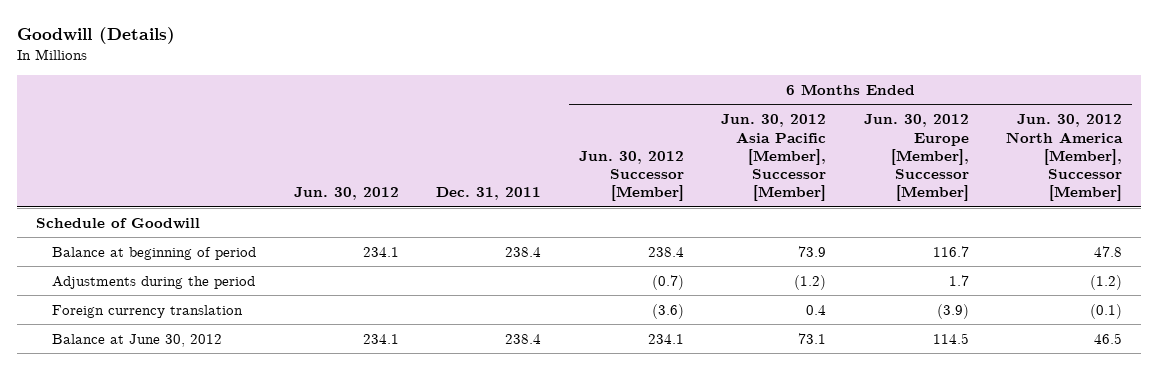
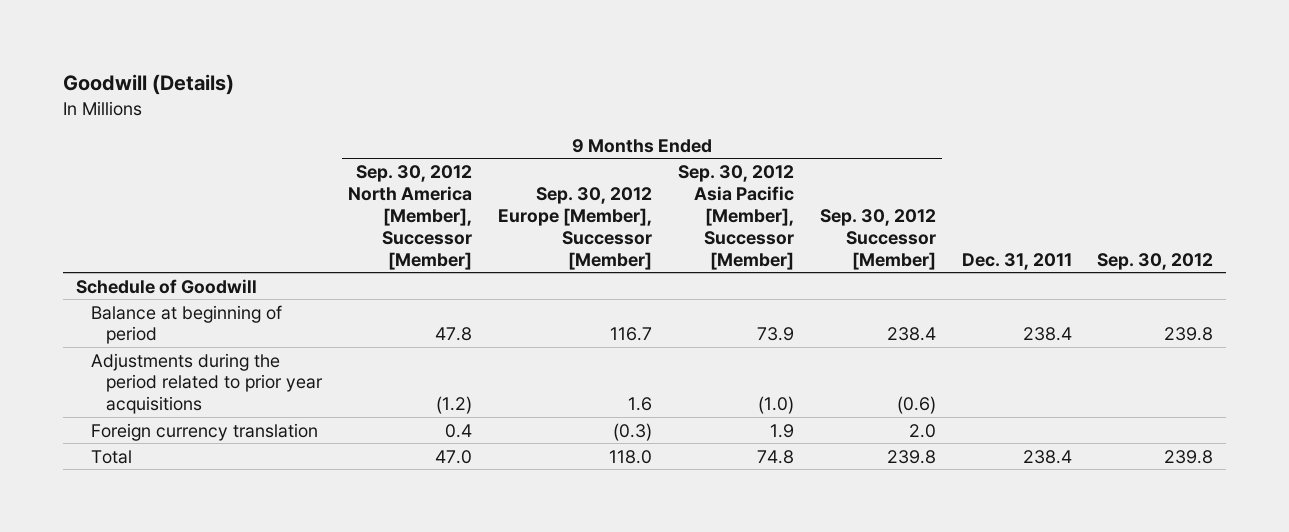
- | Jun. 30, 2012 | Dec. 31, 2011 | 6 Months Ended Jun. 30, 2012 Successor [Member] | 6 Months Ended Jun. 30, 2012 Asia Pacific [Member], Successor [Member] | 6 Months Ended Jun. 30, 2012 Europe [Member], Successor [Member] | 6 Months Ended Jun. 30, 2012 North America [Member], Successor [Member]
+ | 9 Months Ended Sep. 30, 2012 North America [Member], Successor [Member] | 9 Months Ended Sep. 30, 2012 Europe [Member], Successor [Member] | 9 Months Ended Sep. 30, 2012 Asia Pacific [Member], Successor [Member] | 9 Months Ended Sep. 30, 2012 Successor [Member] | Dec. 31, 2011 | Sep. 30, 2012
- Adjustments during the period | | | (0.7) | (1.2) | 1.7 | (1.2)
+ Adjustments during the period related to prior year acquisitions | (1.2) | 1.6 | (1.0) | (0.6) | |
- Balance at June 30, 2012 | 234.1 | 238.4 | 234.1 | 73.1 | 114.5 | 46.5
+ Total | 47.0 | 118.0 | 74.8 | 239.8 | 238.4 | 239.8

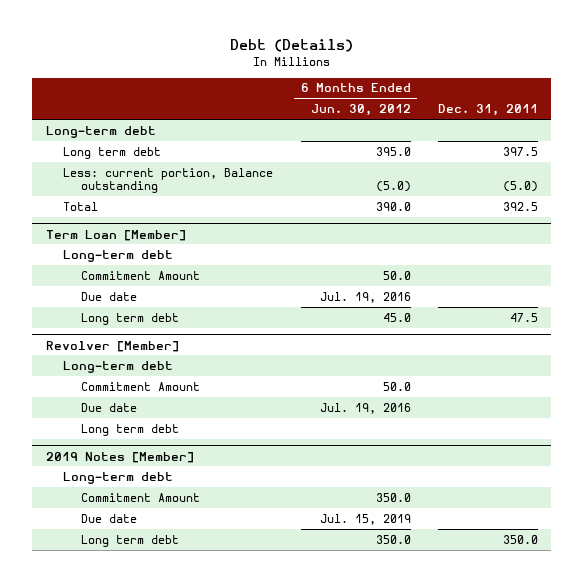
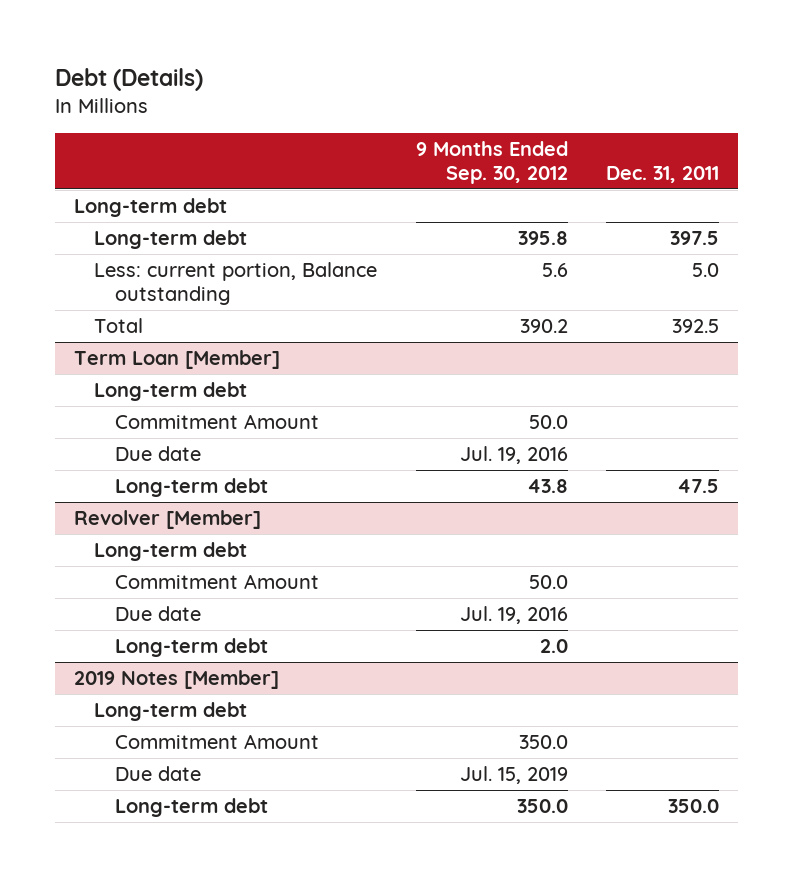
- | 6 Months Ended Jun. 30, 2012 | Dec. 31, 2011
+ | 9 Months Ended Sep. 30, 2012 | Dec. 31, 2011
- Long term debt | 395.0 | 397.5
- Less: current portion, Balance outstanding | (5.0) | (5.0)
+ Long-term debt | 395.8 | 397.5
+ Less: current portion, Balance outstanding | 5.6 | 5.0
@ Term Loan [Member]
- Long term debt | 45.0 | 47.5
+ Long-term debt | 43.8 | 47.5
@ Revolver [Member]
- Long term debt
+ Long-term debt | 2.0 |
@ 2019 Notes [Member]
- Long term debt | 350.0 | 350.0
+ Long-term debt | 350.0 | 350.0

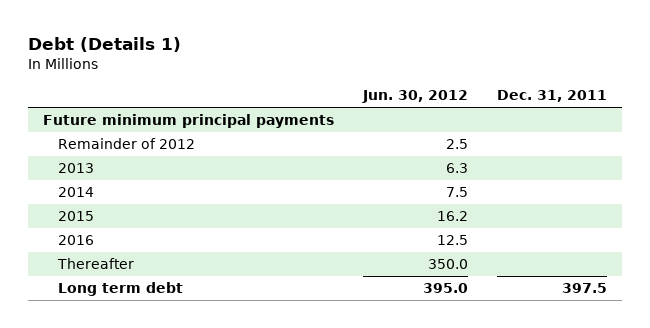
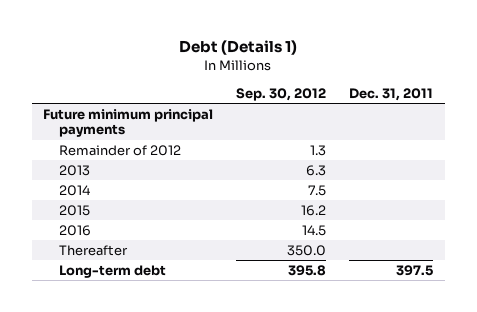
- | Jun. 30, 2012 | Dec. 31, 2011
+ | Sep. 30, 2012 | Dec. 31, 2011
- Long term debt | 395.0 | 397.5
+ Long-term debt | 395.8 | 397.5

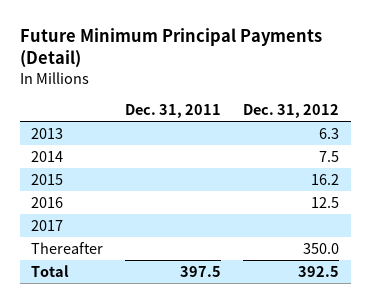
- Debt (Details 1)
+ Future Minimum Principal Payments (Detail)
- | Sep. 30, 2012 | Dec. 31, 2011
+ | Dec. 31, 2011 | Dec. 31, 2012
- Future minimum principal payments
- Remainder of 2012 | 1.3 |
+ 2017
- Long-term debt | 395.8 | 397.5
+ Total | 397.5 | 392.5

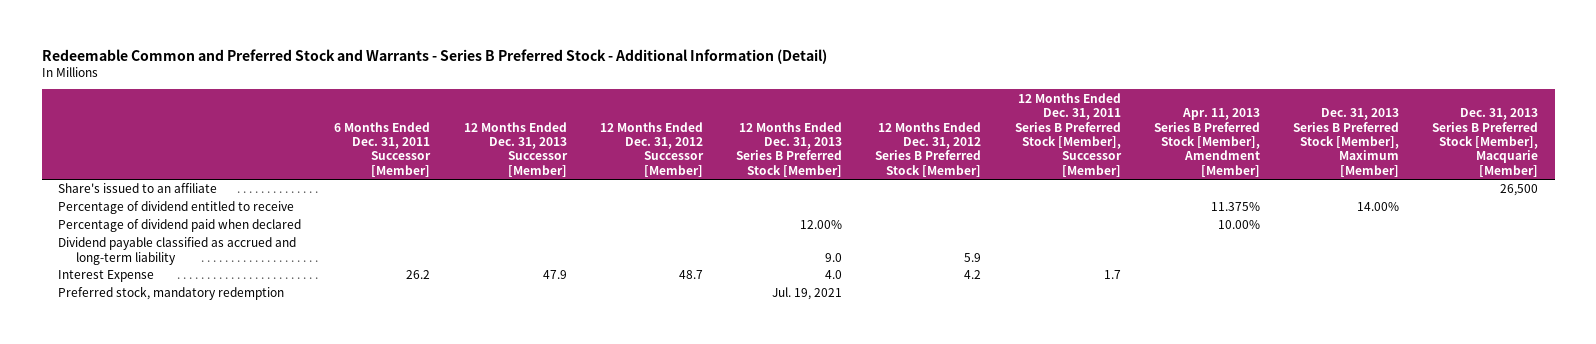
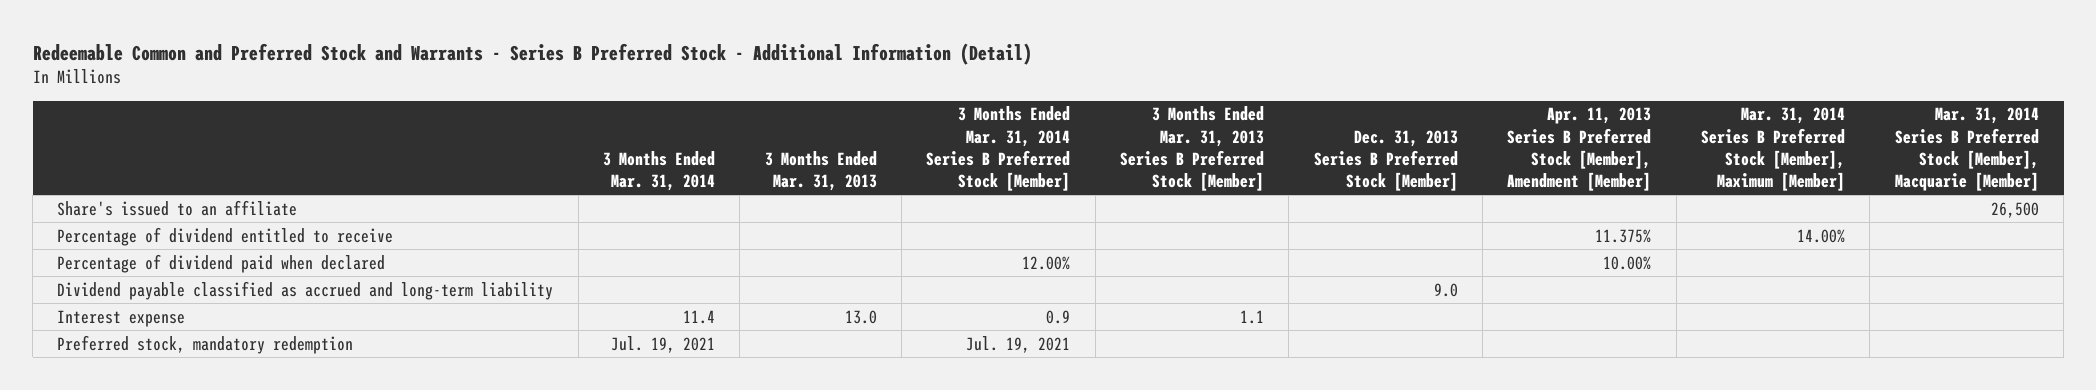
- | 6 Months Ended Dec. 31, 2011 Successor [Member] | 12 Months Ended Dec. 31, 2013 Successor [Member] | 12 Months Ended Dec. 31, 2012 Successor [Member] | 12 Months Ended Dec. 31, 2013 Series B Preferred Stock [Member] | 12 Months Ended Dec. 31, 2012 Series B Preferred Stock [Member] | 12 Months Ended Dec. 31, 2011 Series B Preferred Stock [Member], Successor [Member] | Apr. 11, 2013 Series B Preferred Stock [Member], Amendment [Member] | Dec. 31, 2013 Series B Preferred Stock [Member], Maximum [Member] | Dec. 31, 2013 Series B Preferred Stock [Member], Macquarie [Member]
+ | 3 Months Ended Mar. 31, 2014 | 3 Months Ended Mar. 31, 2013 | 3 Months Ended Mar. 31, 2014 Series B Preferred Stock [Member] | 3 Months Ended Mar. 31, 2013 Series B Preferred Stock [Member] | Dec. 31, 2013 Series B Preferred Stock [Member] | Apr. 11, 2013 Series B Preferred Stock [Member], Amendment [Member] | Mar. 31, 2014 Series B Preferred Stock [Member], Maximum [Member] | Mar. 31, 2014 Series B Preferred Stock [Member], Macquarie [Member]
- Interest Expense | 26.2 | 47.9 | 48.7 | 4.0 | 4.2 | 1.7 | | |
+ Interest expense | 11.4 | 13.0 | 0.9 | 1.1 | | | |

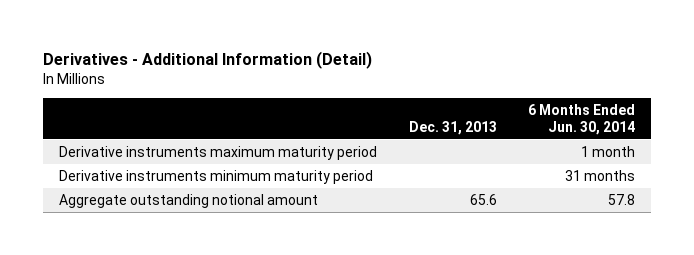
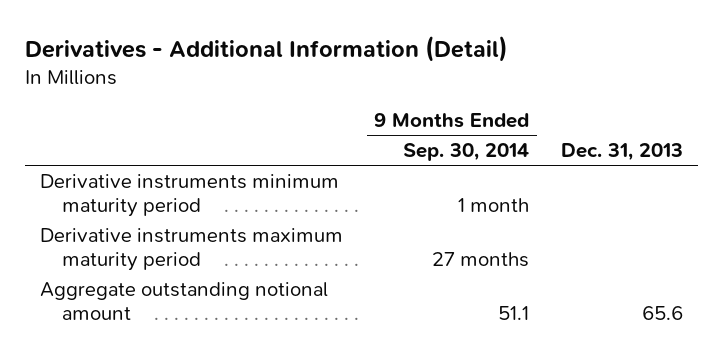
- | Dec. 31, 2013 | 6 Months Ended Jun. 30, 2014
+ | 9 Months Ended Sep. 30, 2014 | Dec. 31, 2013
moved down: Derivative instruments maximum maturity period | 27 months |

